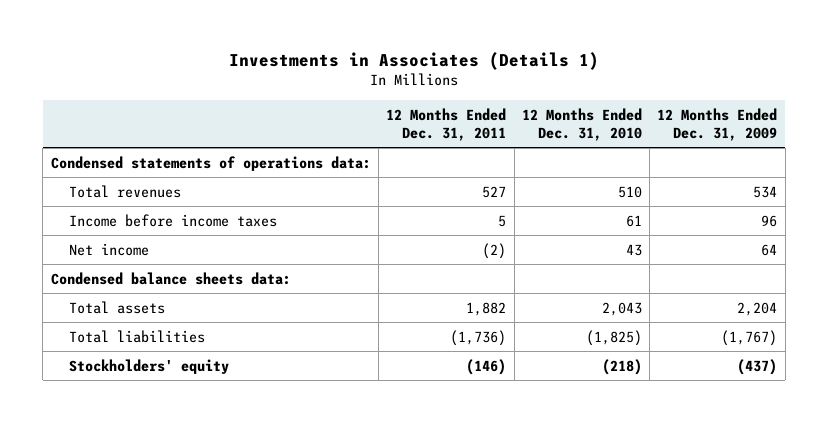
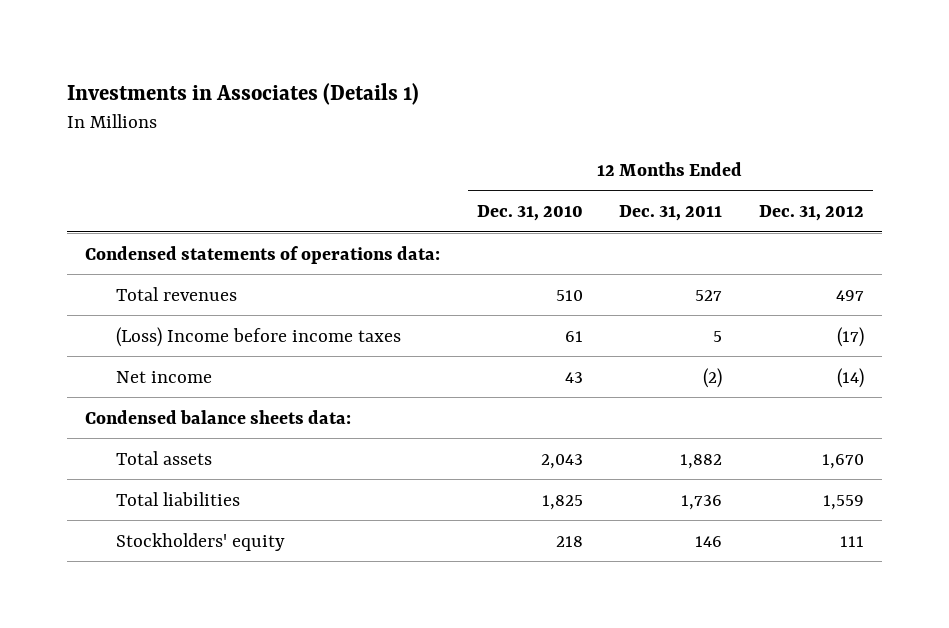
- | 12 Months Ended Dec. 31, 2011 | 12 Months Ended Dec. 31, 2010 | 12 Months Ended Dec. 31, 2009
+ | 12 Months Ended Dec. 31, 2010 | 12 Months Ended Dec. 31, 2011 | 12 Months Ended Dec. 31, 2012
- Income before income taxes | 5 | 61 | 96
+ (Loss) Income before income taxes | 61 | 5 | (17)
- Total liabilities | (1,736) | (1,825) | (1,767)
- Stockholders' equity | (146) | (218) | (437)
+ Total liabilities | 1,825 | 1,736 | 1,559
+ Stockholders' equity | 218 | 146 | 111

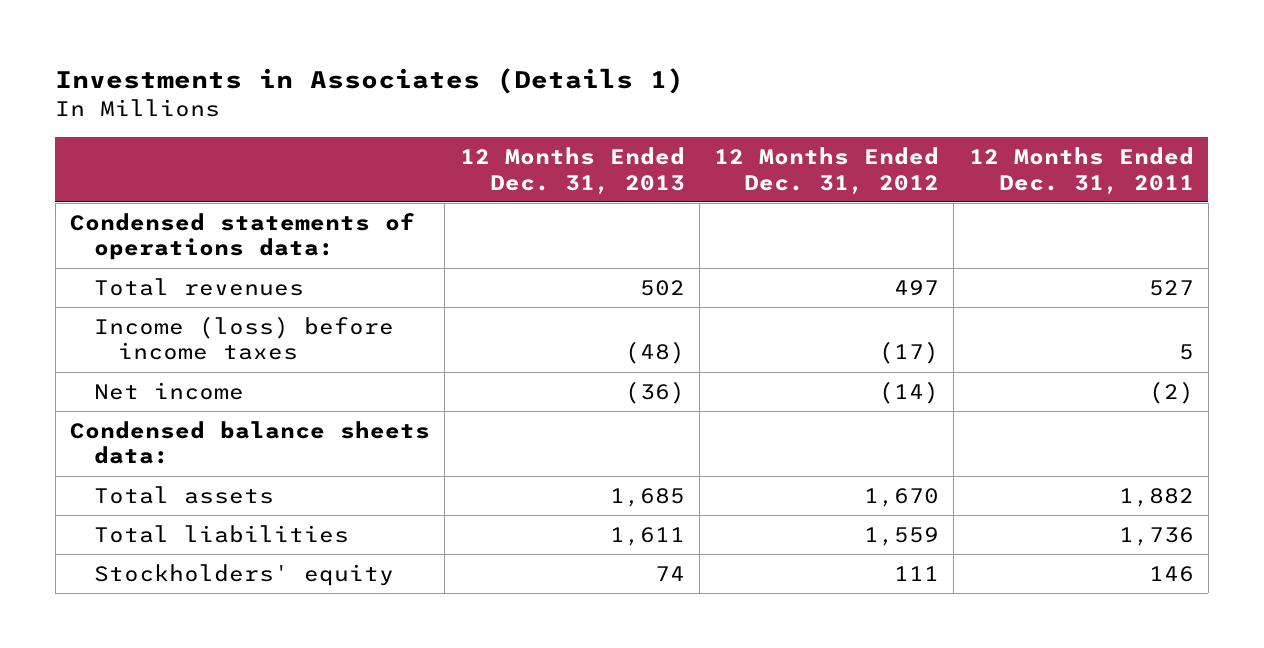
- | 12 Months Ended Dec. 31, 2010 | 12 Months Ended Dec. 31, 2011 | 12 Months Ended Dec. 31, 2012
+ | 12 Months Ended Dec. 31, 2013 | 12 Months Ended Dec. 31, 2012 | 12 Months Ended Dec. 31, 2011
- (Loss) Income before income taxes | 61 | 5 | (17)
+ Income (loss) before income taxes | (48) | (17) | 5

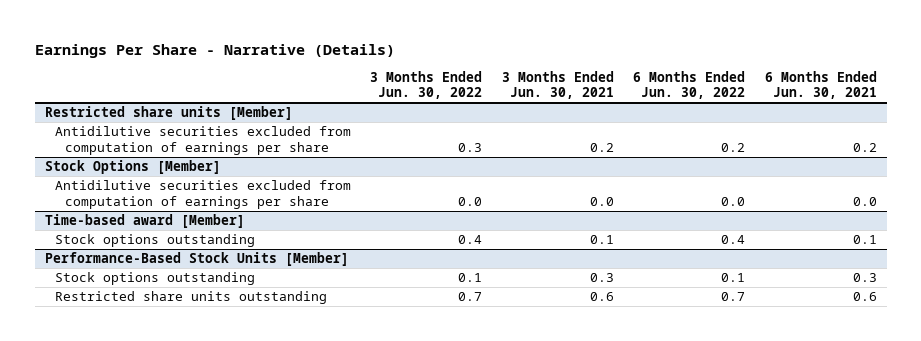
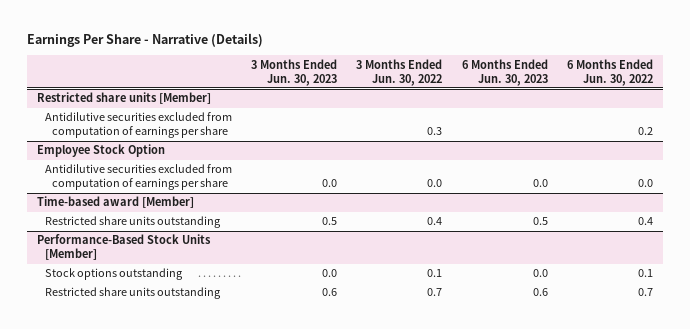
- | 3 Months Ended Jun. 30, 2022 | 3 Months Ended Jun. 30, 2021 | 6 Months Ended Jun. 30, 2022 | 6 Months Ended Jun. 30, 2021
+ | 3 Months Ended Jun. 30, 2023 | 3 Months Ended Jun. 30, 2022 | 6 Months Ended Jun. 30, 2023 | 6 Months Ended Jun. 30, 2022
- Stock Options [Member]
+ Employee Stock Option
@ Time-based award [Member]
- Stock options outstanding | 0.4 | 0.1 | 0.4 | 0.1
+ Restricted share units outstanding | 0.5 | 0.4 | 0.5 | 0.4

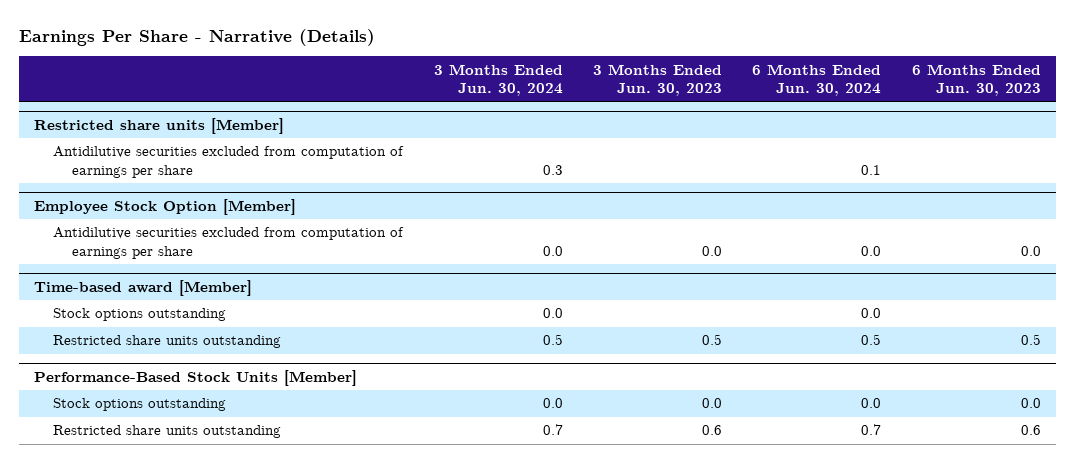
- | 3 Months Ended Jun. 30, 2023 | 3 Months Ended Jun. 30, 2022 | 6 Months Ended Jun. 30, 2023 | 6 Months Ended Jun. 30, 2022
+ | 3 Months Ended Jun. 30, 2024 | 3 Months Ended Jun. 30, 2023 | 6 Months Ended Jun. 30, 2024 | 6 Months Ended Jun. 30, 2023
- Employee Stock Option
+ Employee Stock Option [Member]
@ Time-based award [Member]
+ Stock options outstanding | 0.0 | | 0.0 |

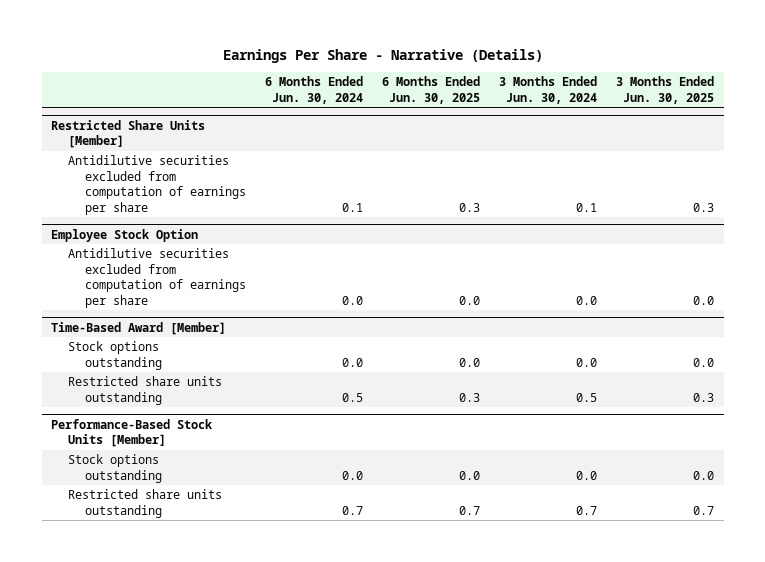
- | 3 Months Ended Jun. 30, 2024 | 3 Months Ended Jun. 30, 2023 | 6 Months Ended Jun. 30, 2024 | 6 Months Ended Jun. 30, 2023
+ | 6 Months Ended Jun. 30, 2024 | 6 Months Ended Jun. 30, 2025 | 3 Months Ended Jun. 30, 2024 | 3 Months Ended Jun. 30, 2025
- Restricted share units [Member]
- Antidilutive securities excluded from computation of earnings per share | 0.3 | | 0.1 |
- Employee Stock Option [Member]
+ Restricted Share Units [Member]
+ Antidilutive securities excluded from computation of earnings per share | 0.1 | 0.3 | 0.1 | 0.3
+ Employee Stock Option
- Time-based award [Member]
+ Time-Based Award [Member]

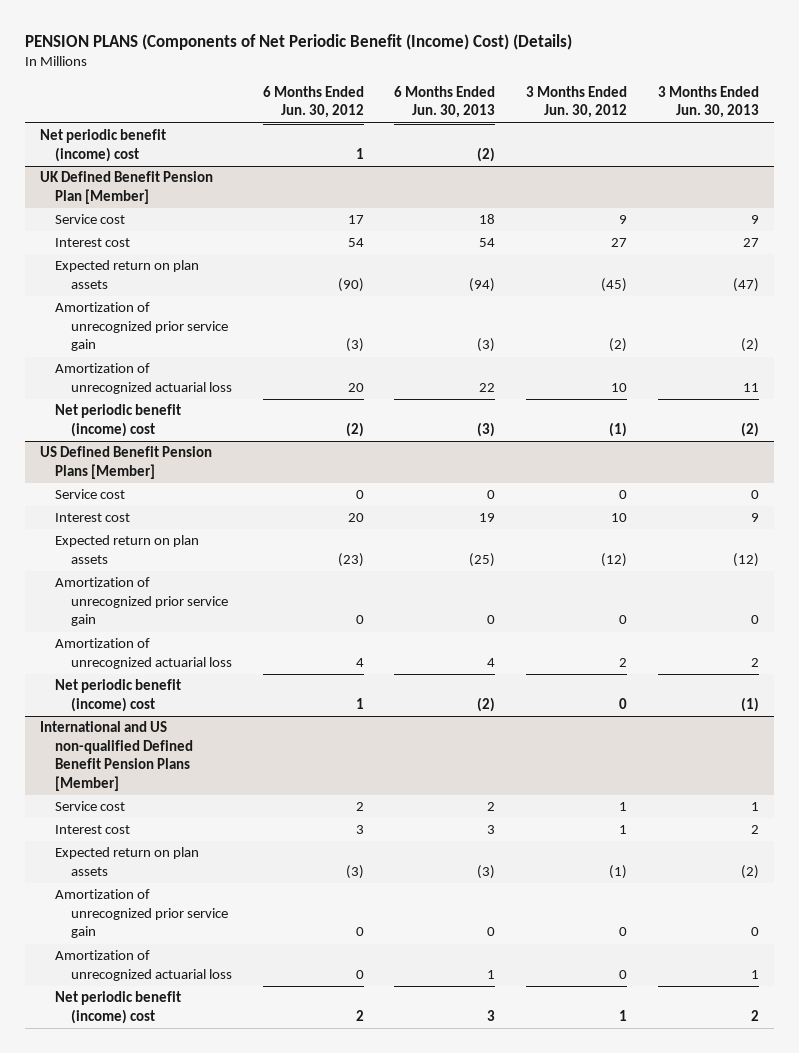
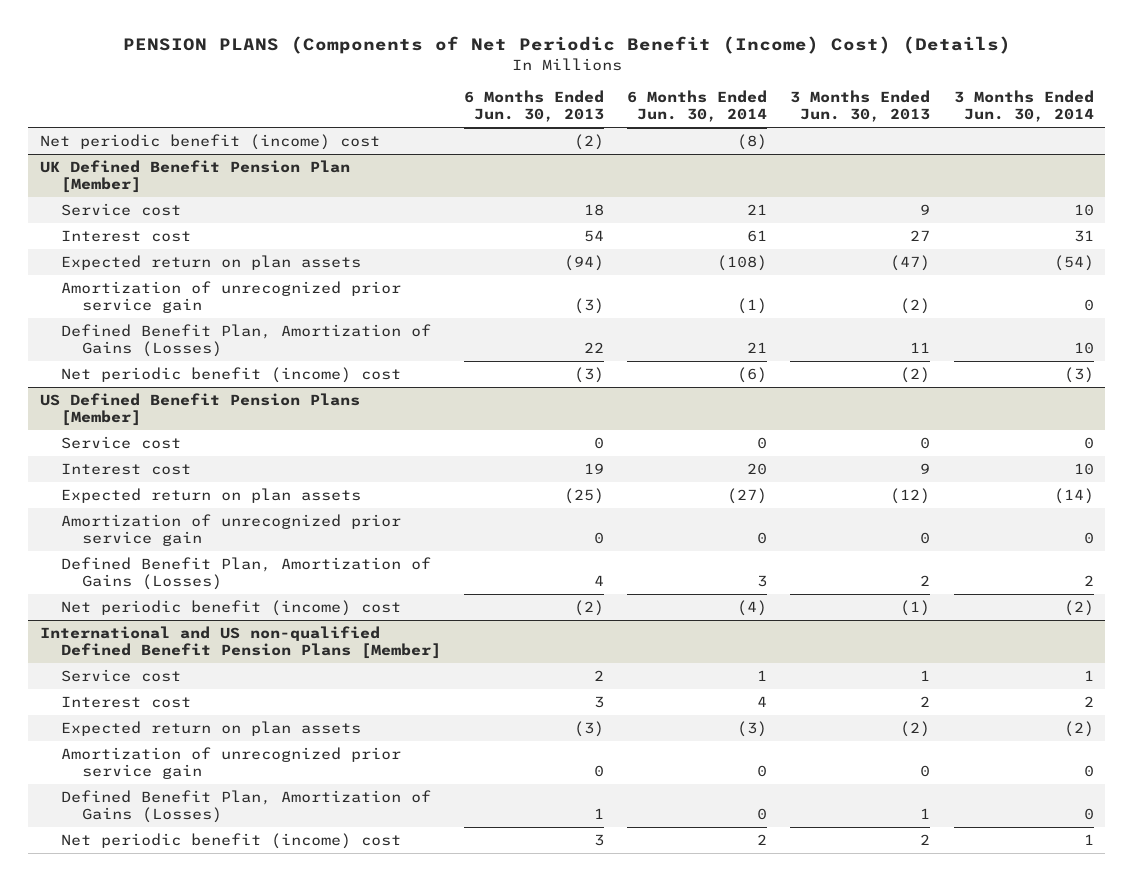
- | 6 Months Ended Jun. 30, 2012 | 6 Months Ended Jun. 30, 2013 | 3 Months Ended Jun. 30, 2012 | 3 Months Ended Jun. 30, 2013
+ | 6 Months Ended Jun. 30, 2013 | 6 Months Ended Jun. 30, 2014 | 3 Months Ended Jun. 30, 2013 | 3 Months Ended Jun. 30, 2014
@ UK Defined Benefit Pension Plan [Member]
- Amortization of unrecognized actuarial loss | 20 | 22 | 10 | 11
+ Defined Benefit Plan, Amortization of Gains (Losses) | 22 | 21 | 11 | 10
@ US Defined Benefit Pension Plans [Member]
- Amortization of unrecognized actuarial loss | 4 | 4 | 2 | 2
+ Defined Benefit Plan, Amortization of Gains (Losses) | 4 | 3 | 2 | 2
@ International and US non-qualified Defined Benefit Pension Plans [Member]
- Amortization of unrecognized actuarial loss | 0 | 1 | 0 | 1
+ Defined Benefit Plan, Amortization of Gains (Losses) | 1 | 0 | 1 | 0

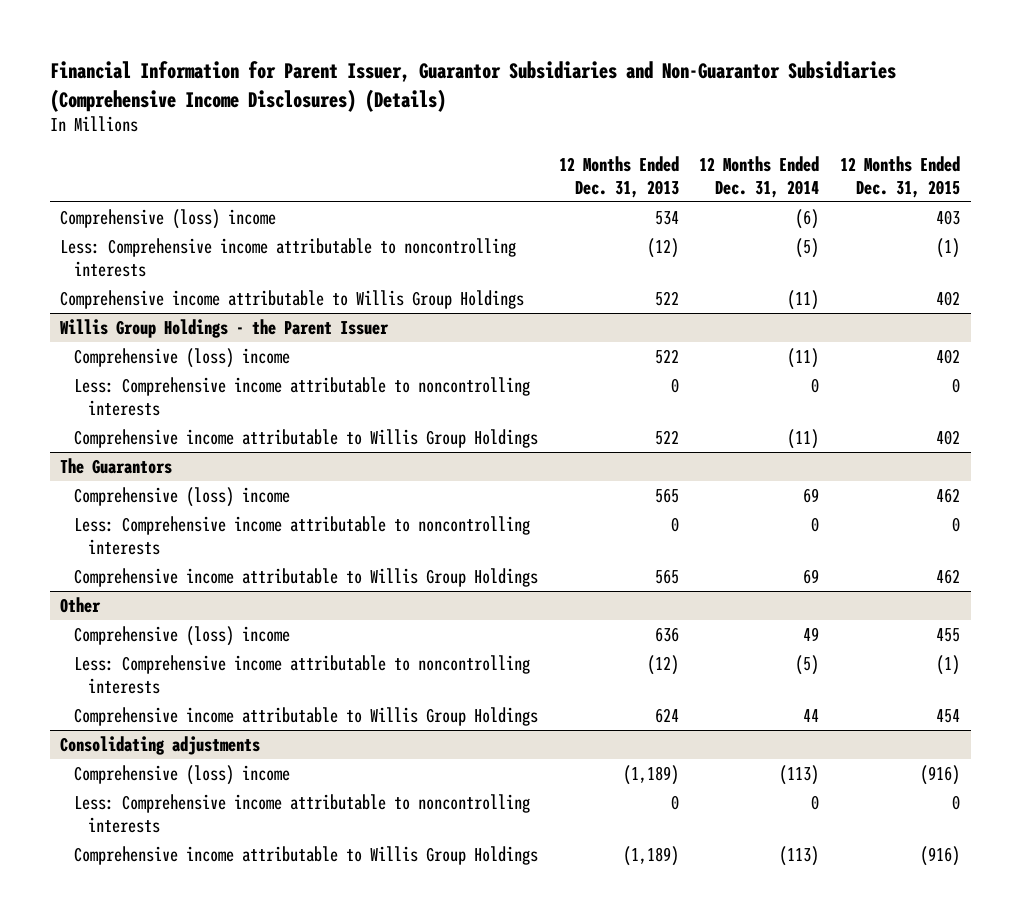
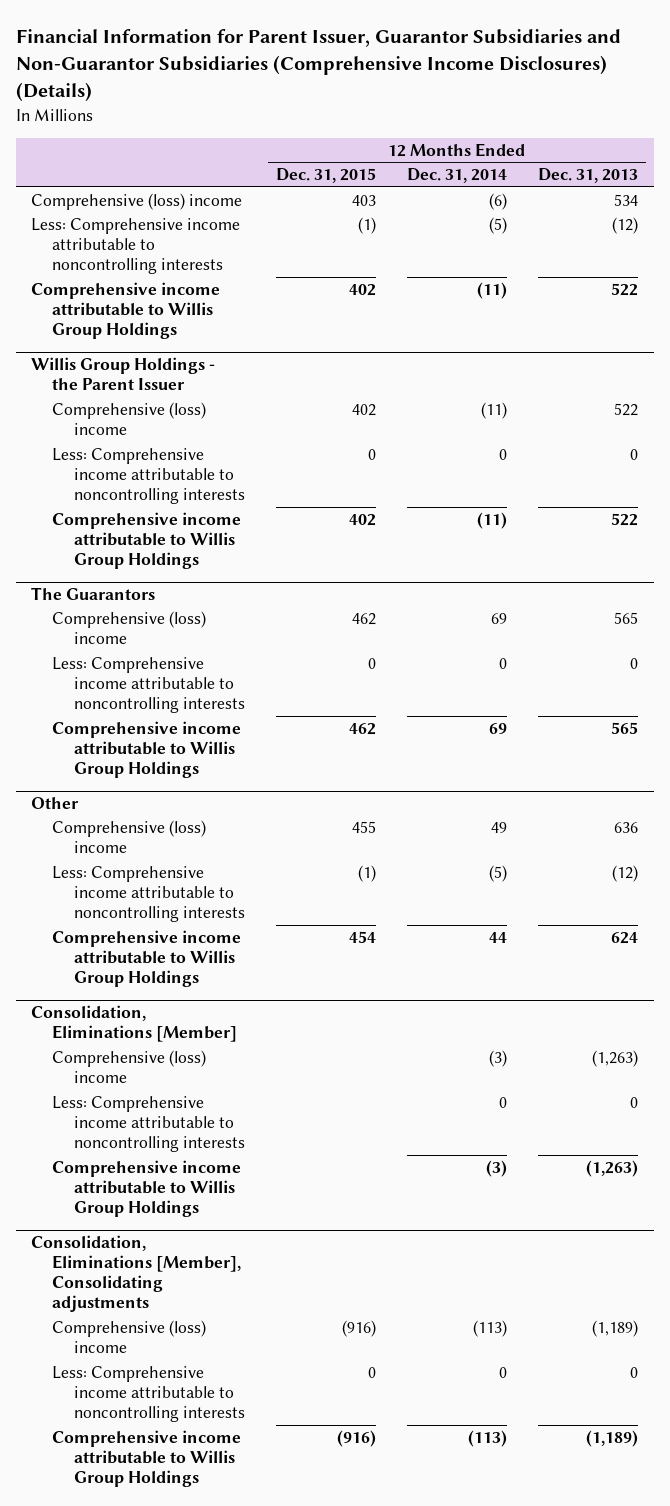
- | 12 Months Ended Dec. 31, 2013 | 12 Months Ended Dec. 31, 2014 | 12 Months Ended Dec. 31, 2015
+ | 12 Months Ended Dec. 31, 2015 | 12 Months Ended Dec. 31, 2014 | 12 Months Ended Dec. 31, 2013
- Consolidating adjustments
+ Consolidation, Eliminations [Member]
+ Comprehensive (loss) income | | (3) | (1,263)
+ Less: Comprehensive income attributable to noncontrolling interests | | 0 | 0
+ Comprehensive income attributable to Willis Group Holdings | | (3) | (1,263)
+ Consolidation, Eliminations [Member], Consolidating adjustments

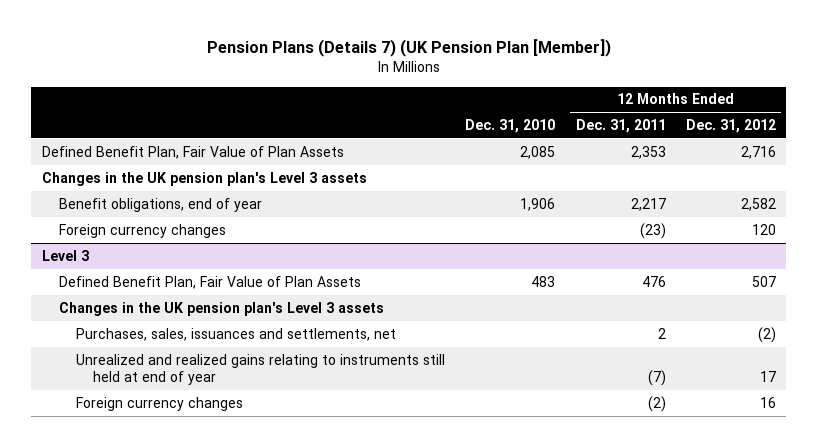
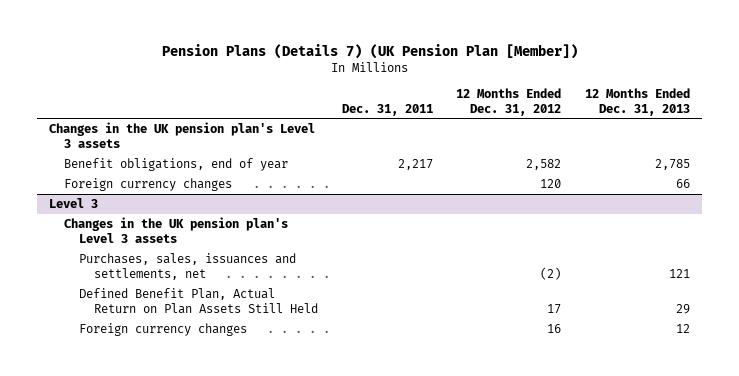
- | Dec. 31, 2010 | 12 Months Ended Dec. 31, 2011 | 12 Months Ended Dec. 31, 2012
+ | Dec. 31, 2011 | 12 Months Ended Dec. 31, 2012 | 12 Months Ended Dec. 31, 2013
- Defined Benefit Plan, Fair Value of Plan Assets | 2,085 | 2,353 | 2,716
@ Level 3
- Defined Benefit Plan, Fair Value of Plan Assets | 483 | 476 | 507
- Unrealized and realized gains relating to instruments still held at end of year | | (7) | 17
+ Defined Benefit Plan, Actual Return on Plan Assets Still Held | | 17 | 29

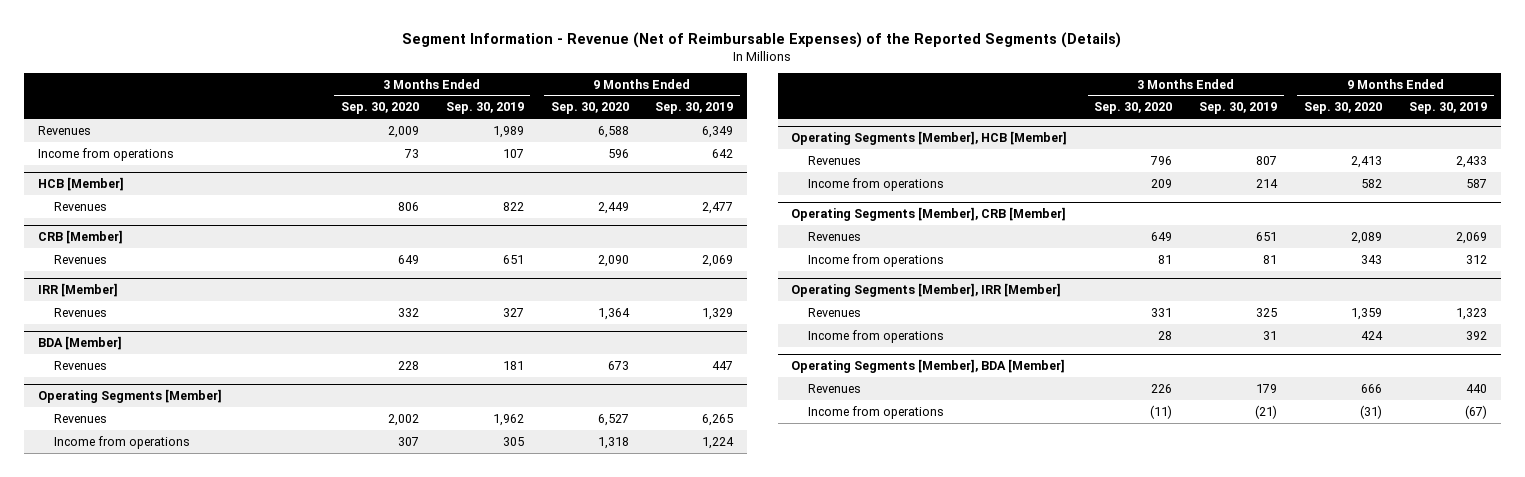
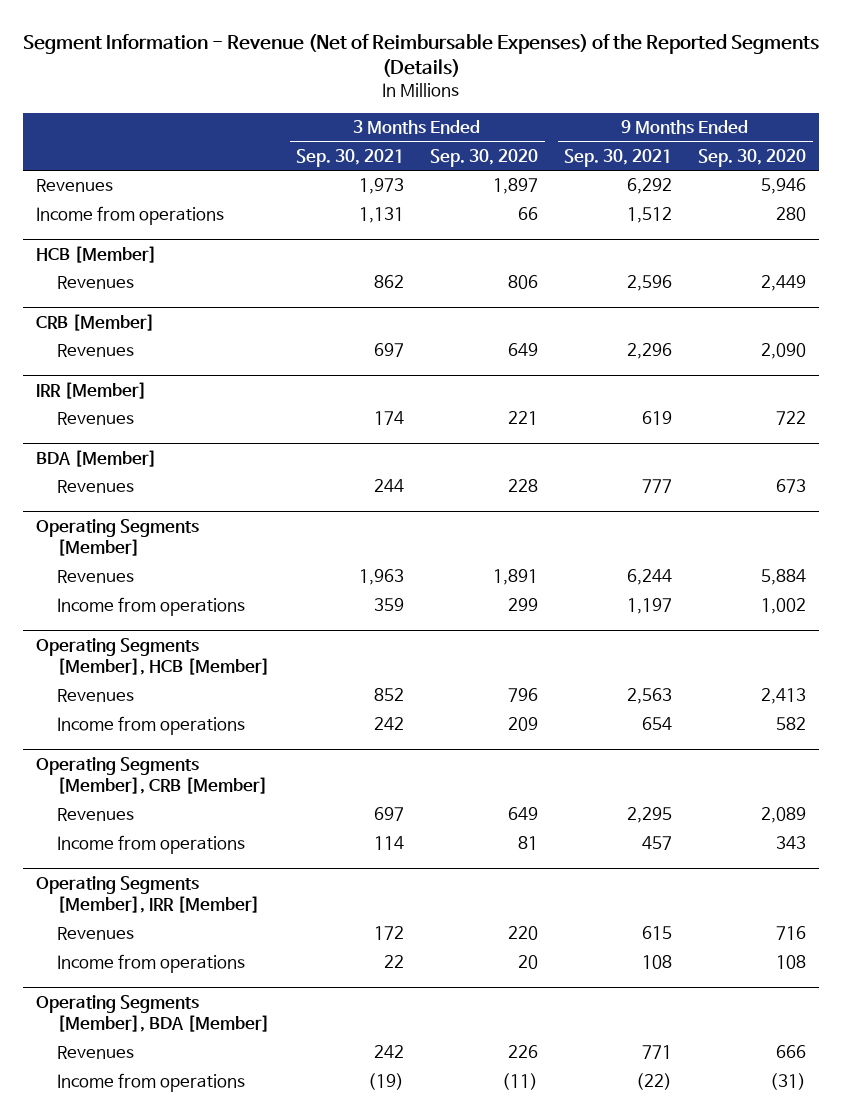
- | 3 Months Ended Sep. 30, 2020 | 3 Months Ended Sep. 30, 2019 | 9 Months Ended Sep. 30, 2020 | 9 Months Ended Sep. 30, 2019
+ | 3 Months Ended Sep. 30, 2021 | 3 Months Ended Sep. 30, 2020 | 9 Months Ended Sep. 30, 2021 | 9 Months Ended Sep. 30, 2020
- Revenues | 2,009 | 1,989 | 6,588 | 6,349
- Income from operations | 73 | 107 | 596 | 642
+ Revenues | 1,973 | 1,897 | 6,292 | 5,946
+ Income from operations | 1,131 | 66 | 1,512 | 280
@ IRR [Member]
- Revenues | 332 | 327 | 1,364 | 1,329
+ Revenues | 174 | 221 | 619 | 722
@ Operating Segments [Member]
- Revenues | 2,002 | 1,962 | 6,527 | 6,265
- Income from operations | 307 | 305 | 1,318 | 1,224
+ Revenues | 1,963 | 1,891 | 6,244 | 5,884
+ Income from operations | 359 | 299 | 1,197 | 1,002
@ Operating Segments [Member], IRR [Member]
- Revenues | 331 | 325 | 1,359 | 1,323
- Income from operations | 28 | 31 | 424 | 392
+ Revenues | 172 | 220 | 615 | 716
+ Income from operations | 22 | 20 | 108 | 108

